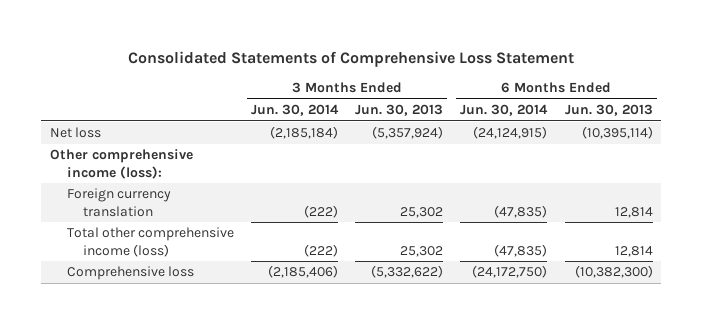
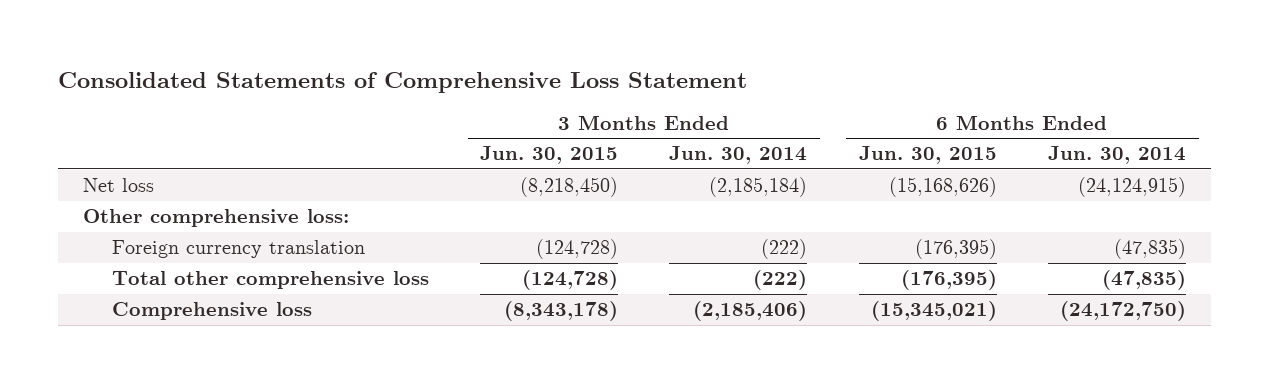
- | 3 Months Ended Jun. 30, 2014 | 3 Months Ended Jun. 30, 2013 | 6 Months Ended Jun. 30, 2014 | 6 Months Ended Jun. 30, 2013
+ | 3 Months Ended Jun. 30, 2015 | 3 Months Ended Jun. 30, 2014 | 6 Months Ended Jun. 30, 2015 | 6 Months Ended Jun. 30, 2014
- Other comprehensive income (loss):
+ Other comprehensive loss:
- Total other comprehensive income (loss) | (222) | 25,302 | (47,835) | 12,814
+ Total other comprehensive loss | (124,728) | (222) | (176,395) | (47,835)

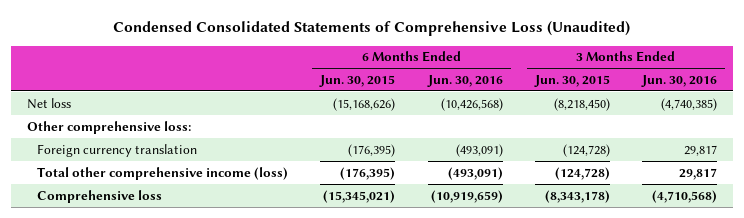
- Consolidated Statements of Comprehensive Loss Statement
+ Condensed Consolidated Statements of Comprehensive Loss (Unaudited)
- | 3 Months Ended Jun. 30, 2015 | 3 Months Ended Jun. 30, 2014 | 6 Months Ended Jun. 30, 2015 | 6 Months Ended Jun. 30, 2014
+ | 6 Months Ended Jun. 30, 2015 | 6 Months Ended Jun. 30, 2016 | 3 Months Ended Jun. 30, 2015 | 3 Months Ended Jun. 30, 2016
- Total other comprehensive loss | (124,728) | (222) | (176,395) | (47,835)
+ Total other comprehensive income (loss) | (176,395) | (493,091) | (124,728) | 29,817

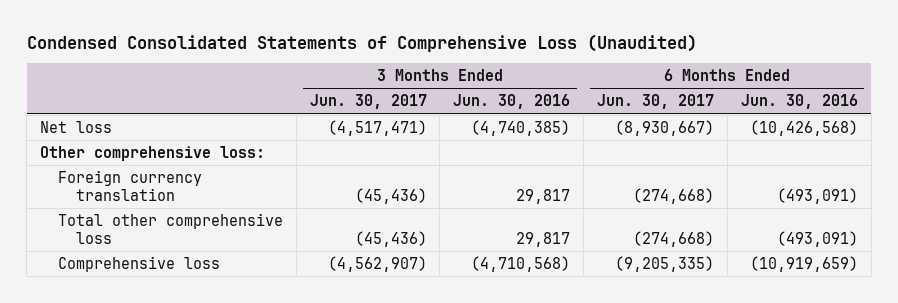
- | 6 Months Ended Jun. 30, 2015 | 6 Months Ended Jun. 30, 2016 | 3 Months Ended Jun. 30, 2015 | 3 Months Ended Jun. 30, 2016
+ | 3 Months Ended Jun. 30, 2017 | 3 Months Ended Jun. 30, 2016 | 6 Months Ended Jun. 30, 2017 | 6 Months Ended Jun. 30, 2016
- Total other comprehensive income (loss) | (176,395) | (493,091) | (124,728) | 29,817
+ Total other comprehensive loss | (45,436) | 29,817 | (274,668) | (493,091)

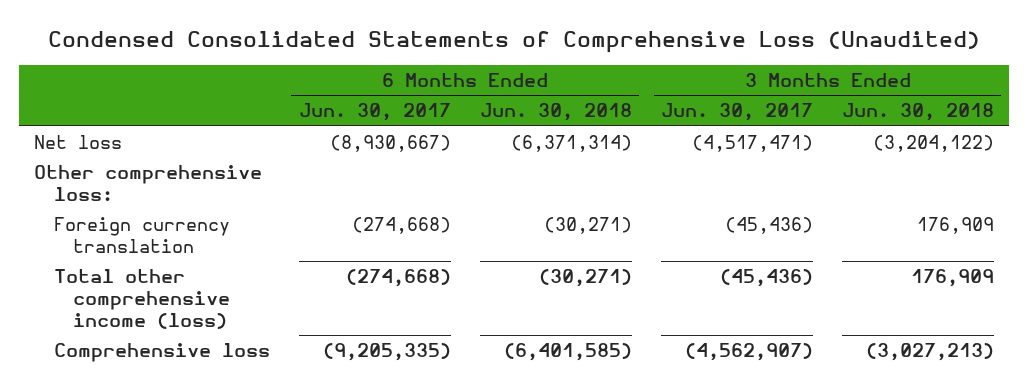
- | 3 Months Ended Jun. 30, 2017 | 3 Months Ended Jun. 30, 2016 | 6 Months Ended Jun. 30, 2017 | 6 Months Ended Jun. 30, 2016
+ | 6 Months Ended Jun. 30, 2017 | 6 Months Ended Jun. 30, 2018 | 3 Months Ended Jun. 30, 2017 | 3 Months Ended Jun. 30, 2018
- Total other comprehensive loss | (45,436) | 29,817 | (274,668) | (493,091)
+ Total other comprehensive income (loss) | (274,668) | (30,271) | (45,436) | 176,909

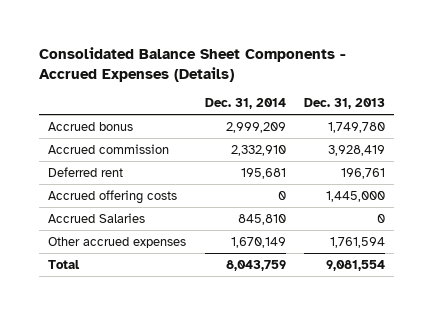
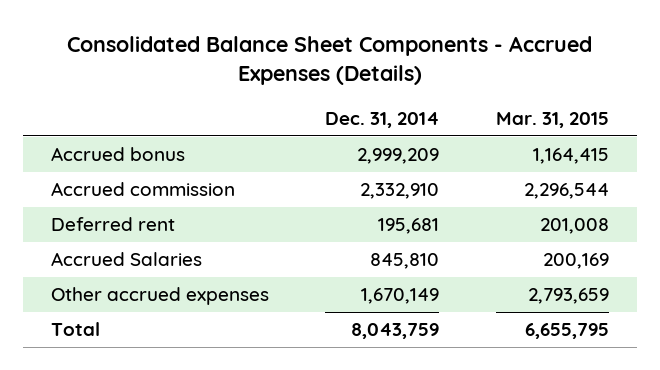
- | Dec. 31, 2014 | Dec. 31, 2013
+ | Dec. 31, 2014 | Mar. 31, 2015
- Accrued offering costs | 0 | 1,445,000

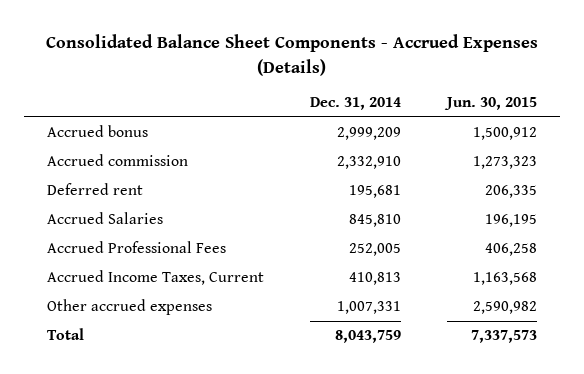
- | Dec. 31, 2014 | Mar. 31, 2015
+ | Dec. 31, 2014 | Jun. 30, 2015
- Other accrued expenses | 1,670,149 | 2,793,659
+ Accrued Professional Fees | 252,005 | 406,258
+ Accrued Income Taxes, Current | 410,813 | 1,163,568
+ Other accrued expenses | 1,007,331 | 2,590,982

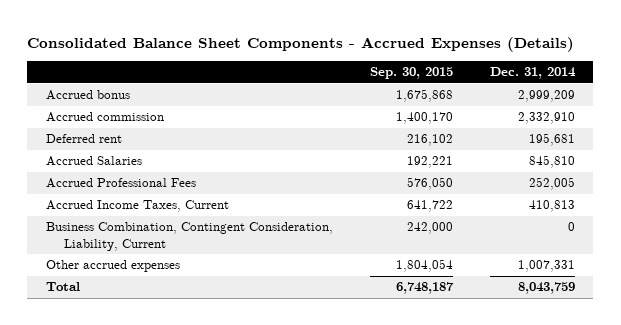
- | Dec. 31, 2014 | Jun. 30, 2015
+ | Sep. 30, 2015 | Dec. 31, 2014
+ Business Combination, Contingent Consideration, Liability, Current | 242,000 | 0

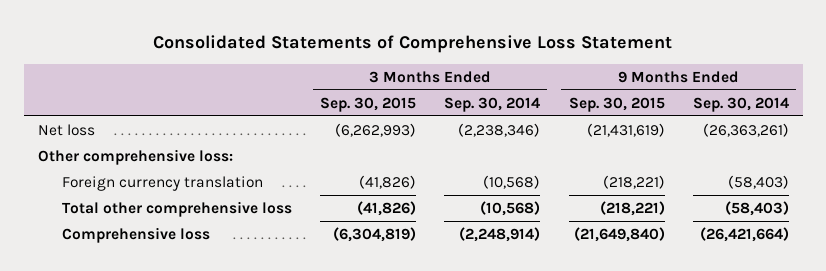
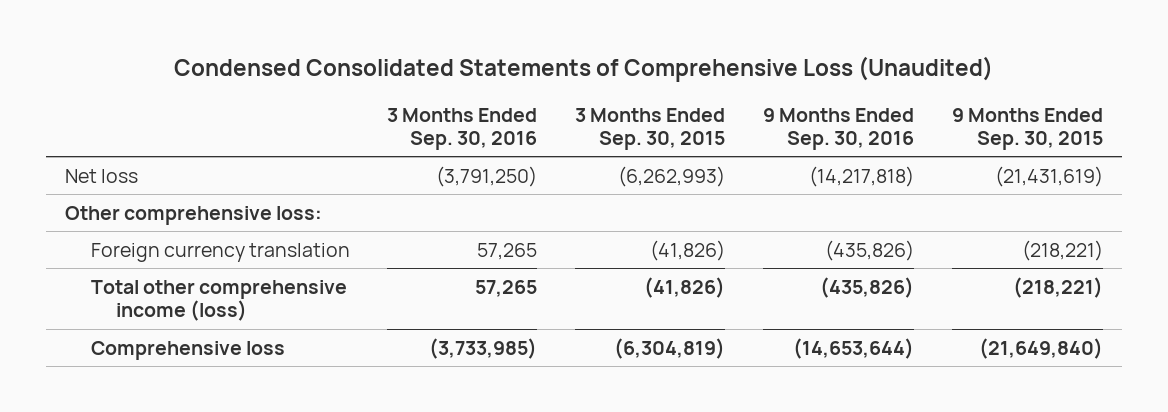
- Consolidated Statements of Comprehensive Loss Statement
+ Condensed Consolidated Statements of Comprehensive Loss (Unaudited)
- | 3 Months Ended Sep. 30, 2015 | 3 Months Ended Sep. 30, 2014 | 9 Months Ended Sep. 30, 2015 | 9 Months Ended Sep. 30, 2014
+ | 3 Months Ended Sep. 30, 2016 | 3 Months Ended Sep. 30, 2015 | 9 Months Ended Sep. 30, 2016 | 9 Months Ended Sep. 30, 2015
- Total other comprehensive loss | (41,826) | (10,568) | (218,221) | (58,403)
+ Total other comprehensive income (loss) | 57,265 | (41,826) | (435,826) | (218,221)

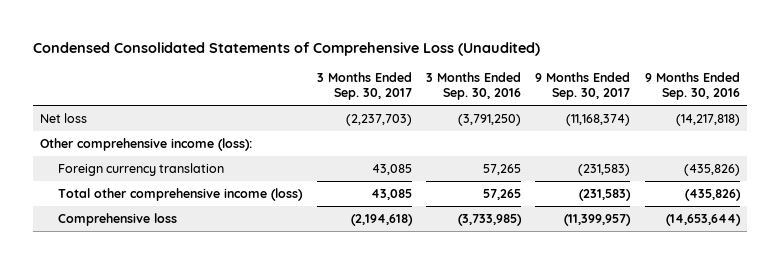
- | 3 Months Ended Sep. 30, 2016 | 3 Months Ended Sep. 30, 2015 | 9 Months Ended Sep. 30, 2016 | 9 Months Ended Sep. 30, 2015
+ | 3 Months Ended Sep. 30, 2017 | 3 Months Ended Sep. 30, 2016 | 9 Months Ended Sep. 30, 2017 | 9 Months Ended Sep. 30, 2016
- Other comprehensive loss:
+ Other comprehensive income (loss):

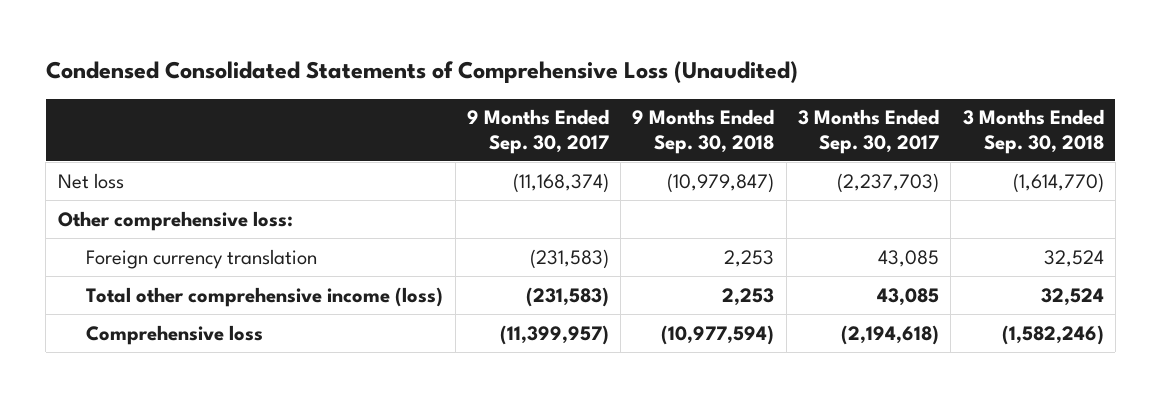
- | 3 Months Ended Sep. 30, 2017 | 3 Months Ended Sep. 30, 2016 | 9 Months Ended Sep. 30, 2017 | 9 Months Ended Sep. 30, 2016
+ | 9 Months Ended Sep. 30, 2017 | 9 Months Ended Sep. 30, 2018 | 3 Months Ended Sep. 30, 2017 | 3 Months Ended Sep. 30, 2018
- Other comprehensive income (loss):
+ Other comprehensive loss:

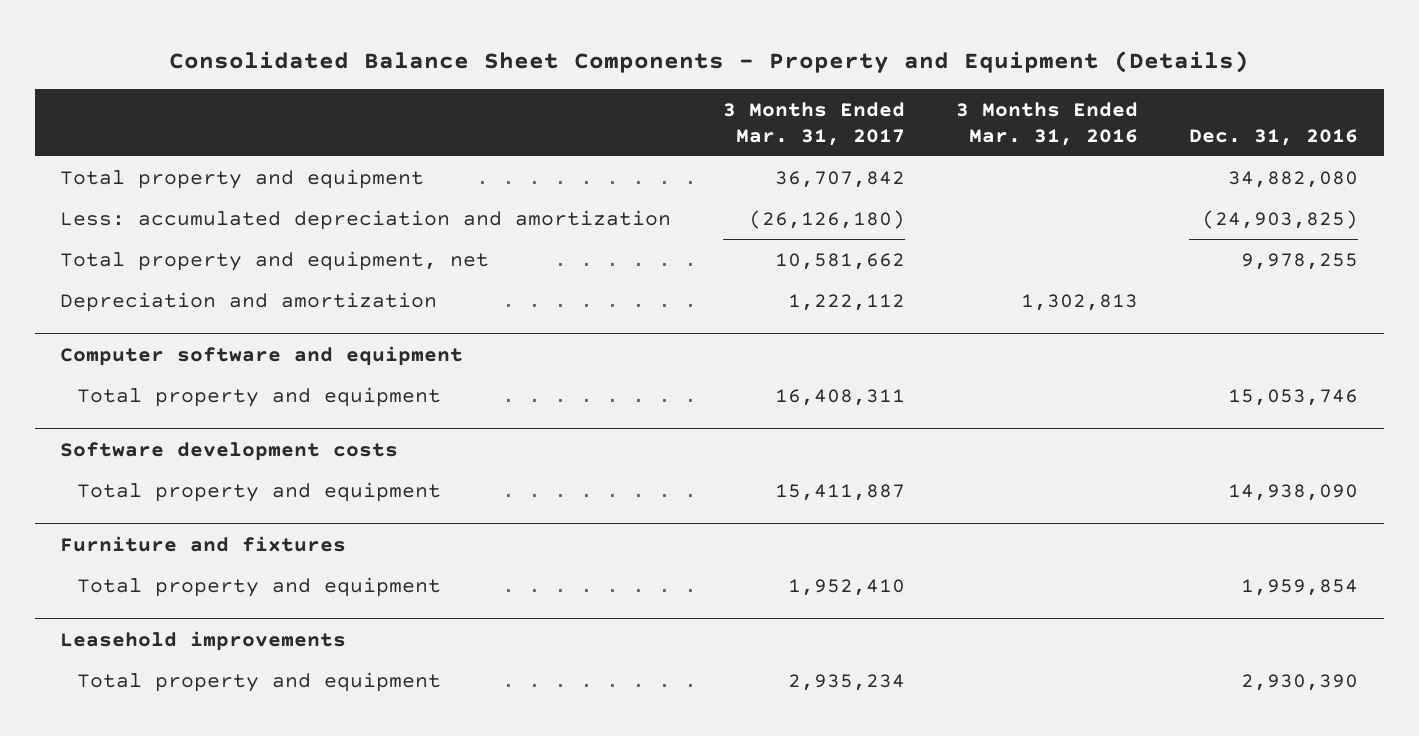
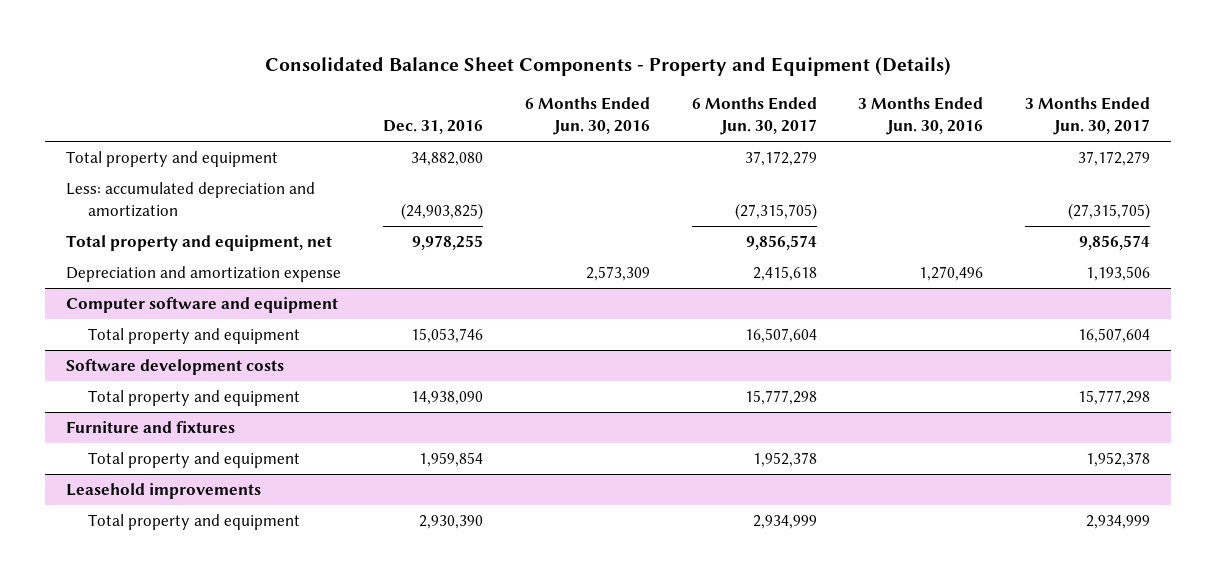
- | 3 Months Ended Mar. 31, 2017 | 3 Months Ended Mar. 31, 2016 | Dec. 31, 2016
+ | Dec. 31, 2016 | 6 Months Ended Jun. 30, 2016 | 6 Months Ended Jun. 30, 2017 | 3 Months Ended Jun. 30, 2016 | 3 Months Ended Jun. 30, 2017
- Depreciation and amortization | 1,222,112 | 1,302,813 |
+ Depreciation and amortization expense | | 2,573,309 | 2,415,618 | 1,270,496 | 1,193,506

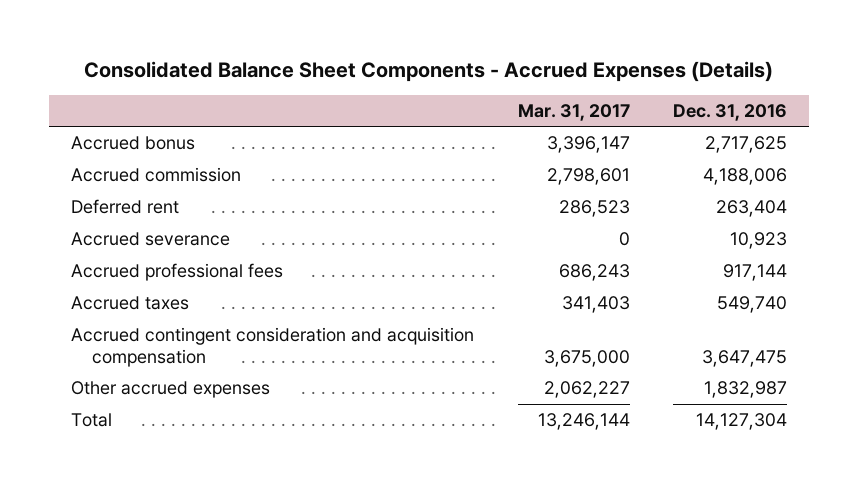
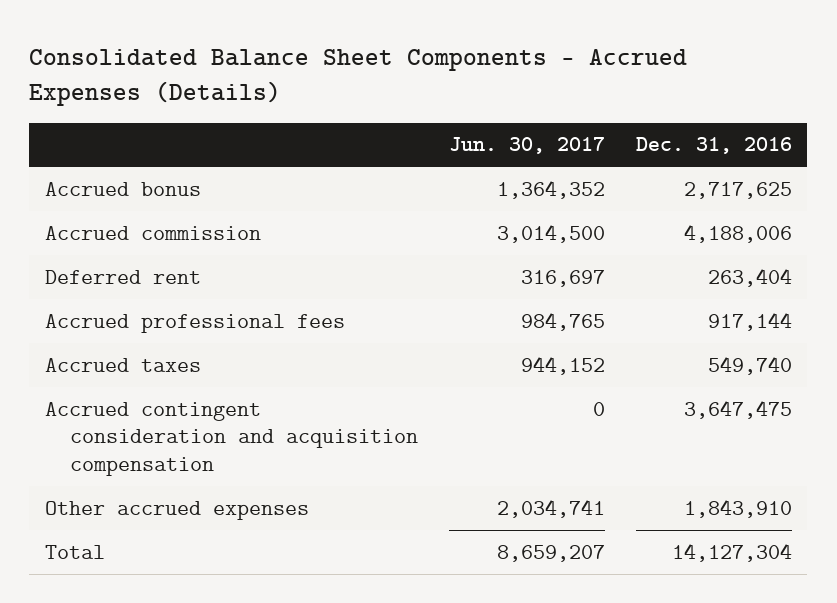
- | Mar. 31, 2017 | Dec. 31, 2016
+ | Jun. 30, 2017 | Dec. 31, 2016
- Accrued severance | 0 | 10,923
- Other accrued expenses | 2,062,227 | 1,832,987
+ Other accrued expenses | 2,034,741 | 1,843,910

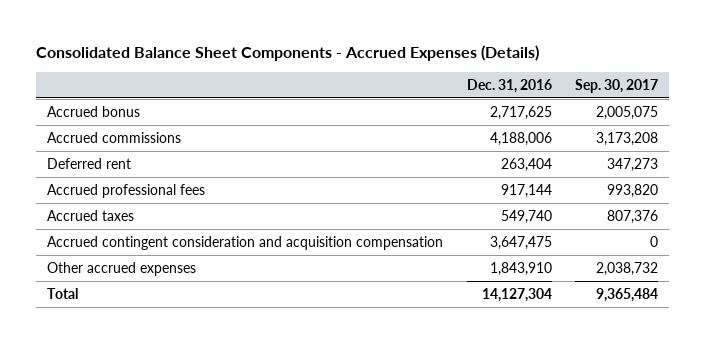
- | Jun. 30, 2017 | Dec. 31, 2016
+ | Dec. 31, 2016 | Sep. 30, 2017
- Accrued commission | 3,014,500 | 4,188,006
+ Accrued commissions | 4,188,006 | 3,173,208

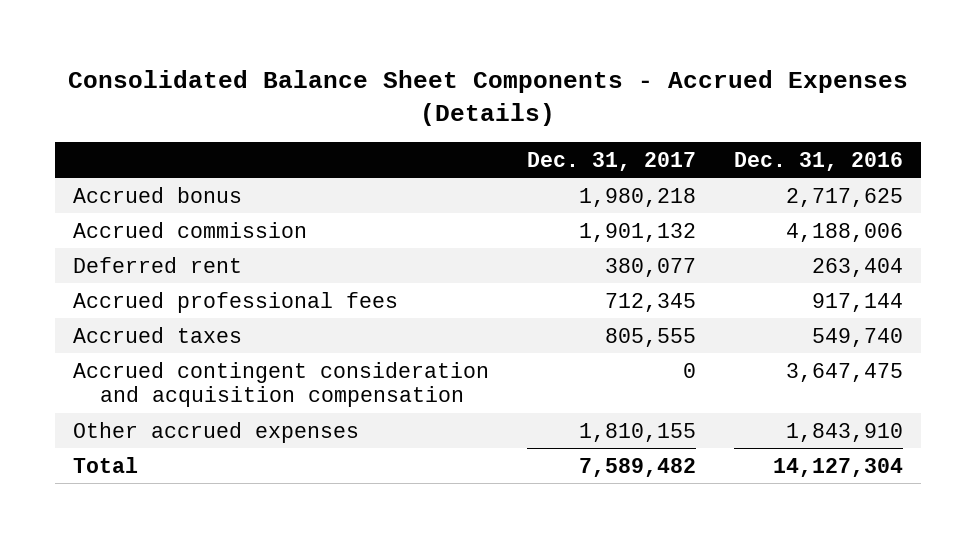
- | Dec. 31, 2016 | Sep. 30, 2017
+ | Dec. 31, 2017 | Dec. 31, 2016
- Accrued commissions | 4,188,006 | 3,173,208
+ Accrued commission | 1,901,132 | 4,188,006

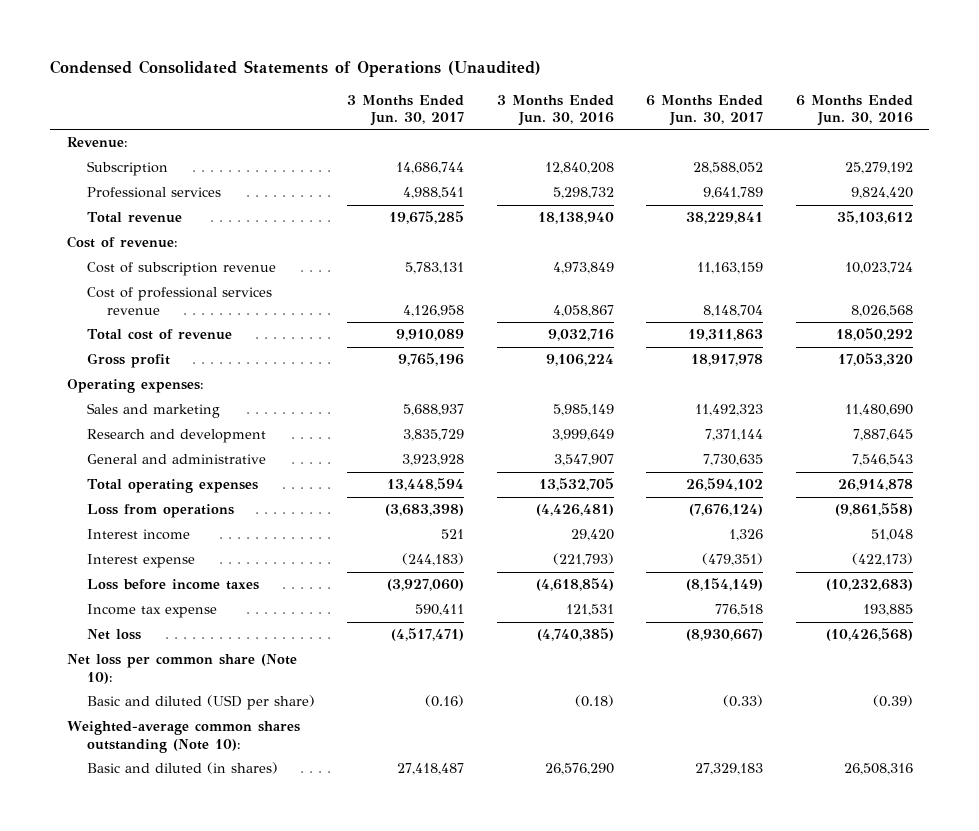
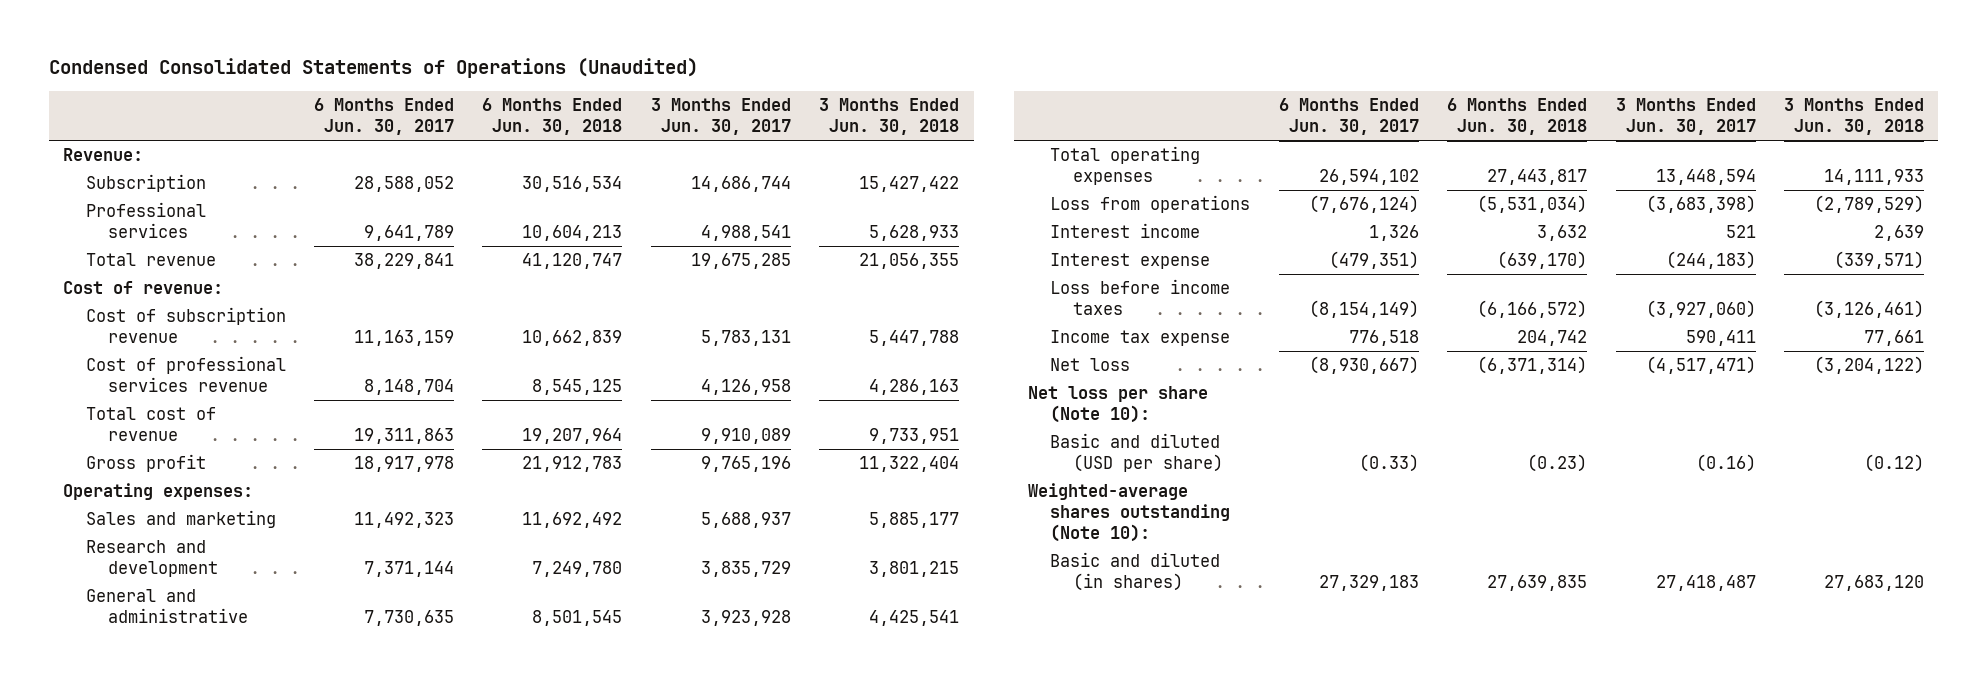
- | 3 Months Ended Jun. 30, 2017 | 3 Months Ended Jun. 30, 2016 | 6 Months Ended Jun. 30, 2017 | 6 Months Ended Jun. 30, 2016
+ | 6 Months Ended Jun. 30, 2017 | 6 Months Ended Jun. 30, 2018 | 3 Months Ended Jun. 30, 2017 | 3 Months Ended Jun. 30, 2018
- Net loss per common share (Note 10):
+ Net loss per share (Note 10):
- Weighted-average common shares outstanding (Note 10):
+ Weighted-average shares outstanding (Note 10):

